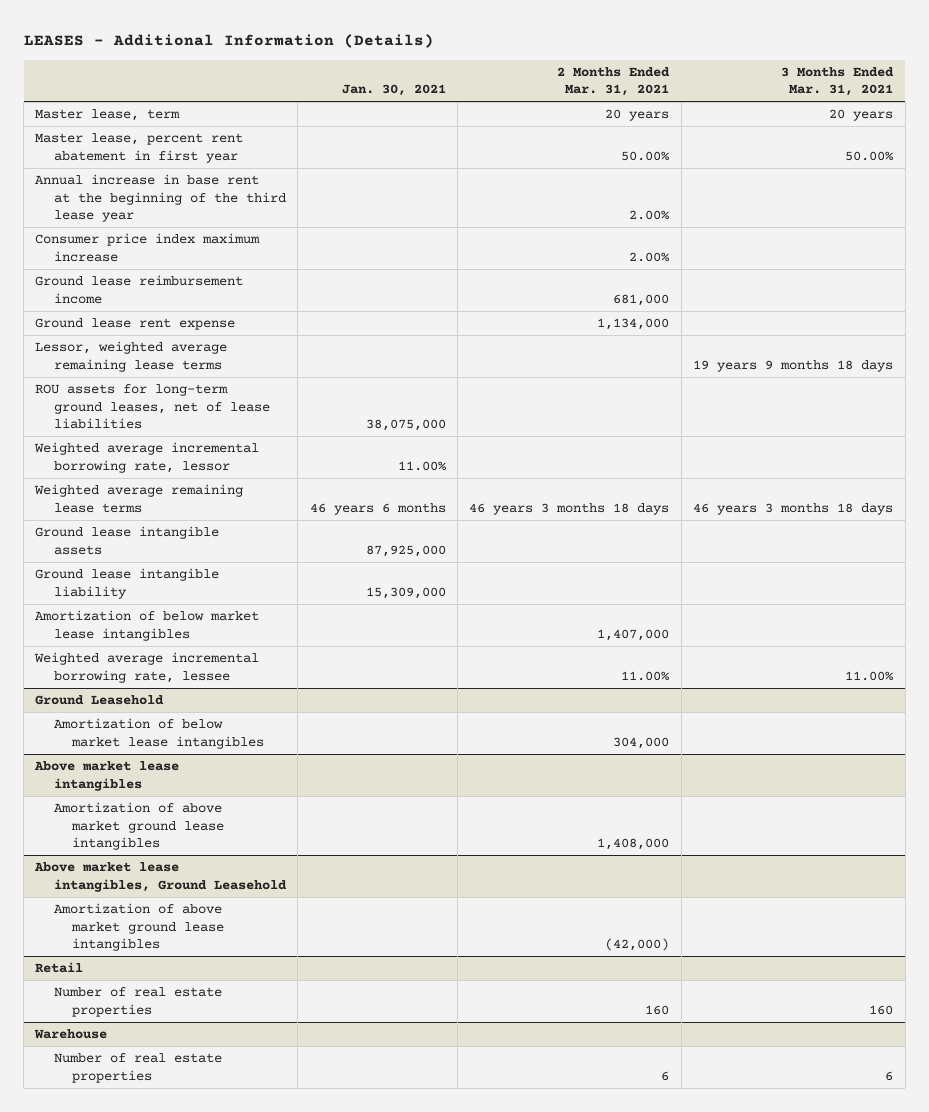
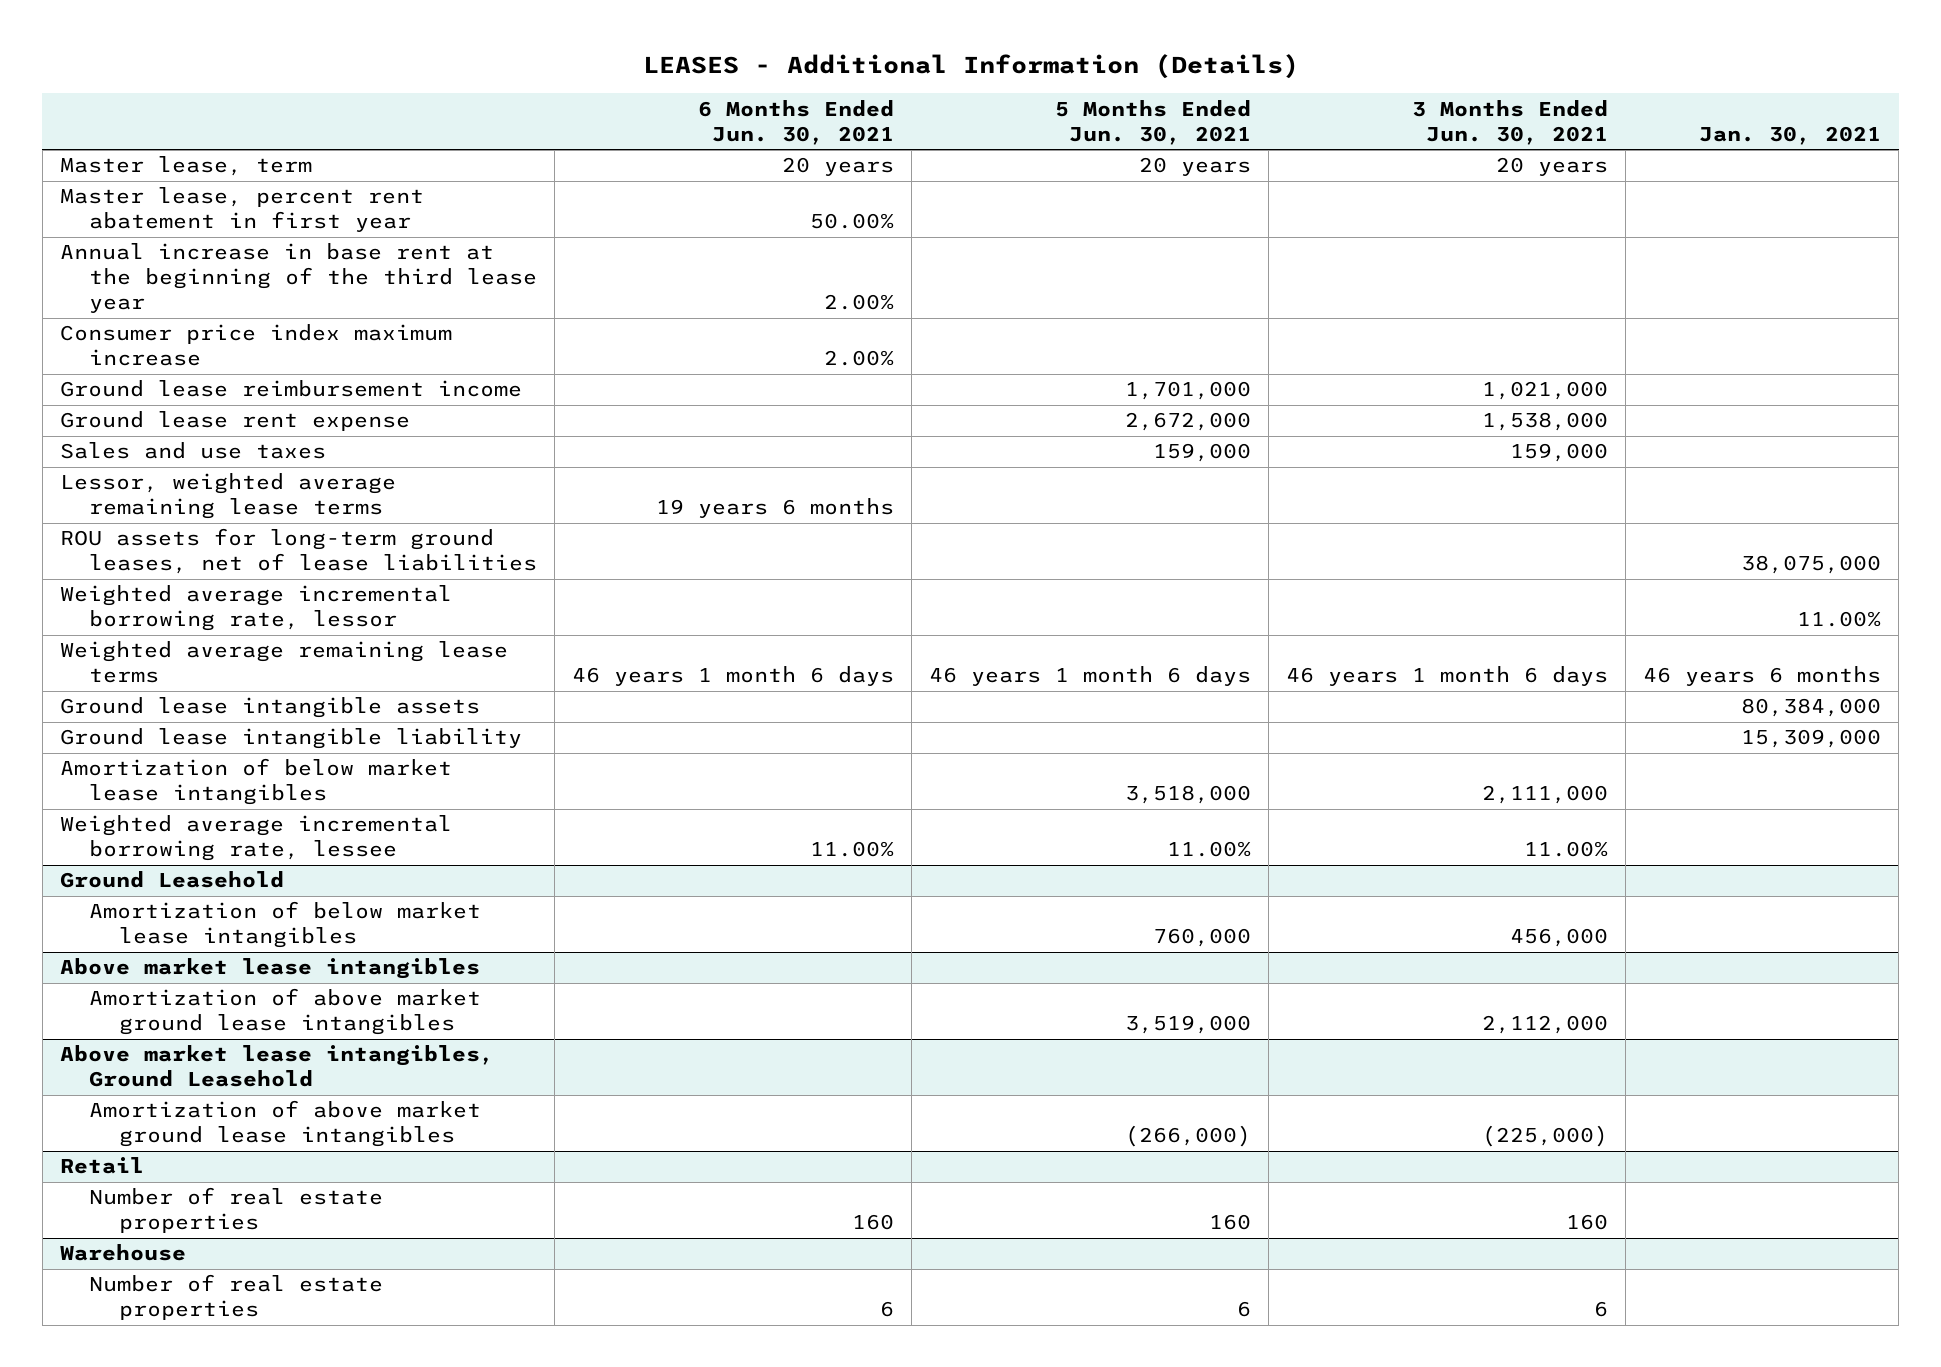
- | Jan. 30, 2021 | 2 Months Ended Mar. 31, 2021 | 3 Months Ended Mar. 31, 2021
+ | 6 Months Ended Jun. 30, 2021 | 5 Months Ended Jun. 30, 2021 | 3 Months Ended Jun. 30, 2021 | Jan. 30, 2021
+ Sales and use taxes | | 159,000 | 159,000 |
- Ground lease intangible assets | 87,925,000 | |
+ Ground lease intangible assets | | | | 80,384,000

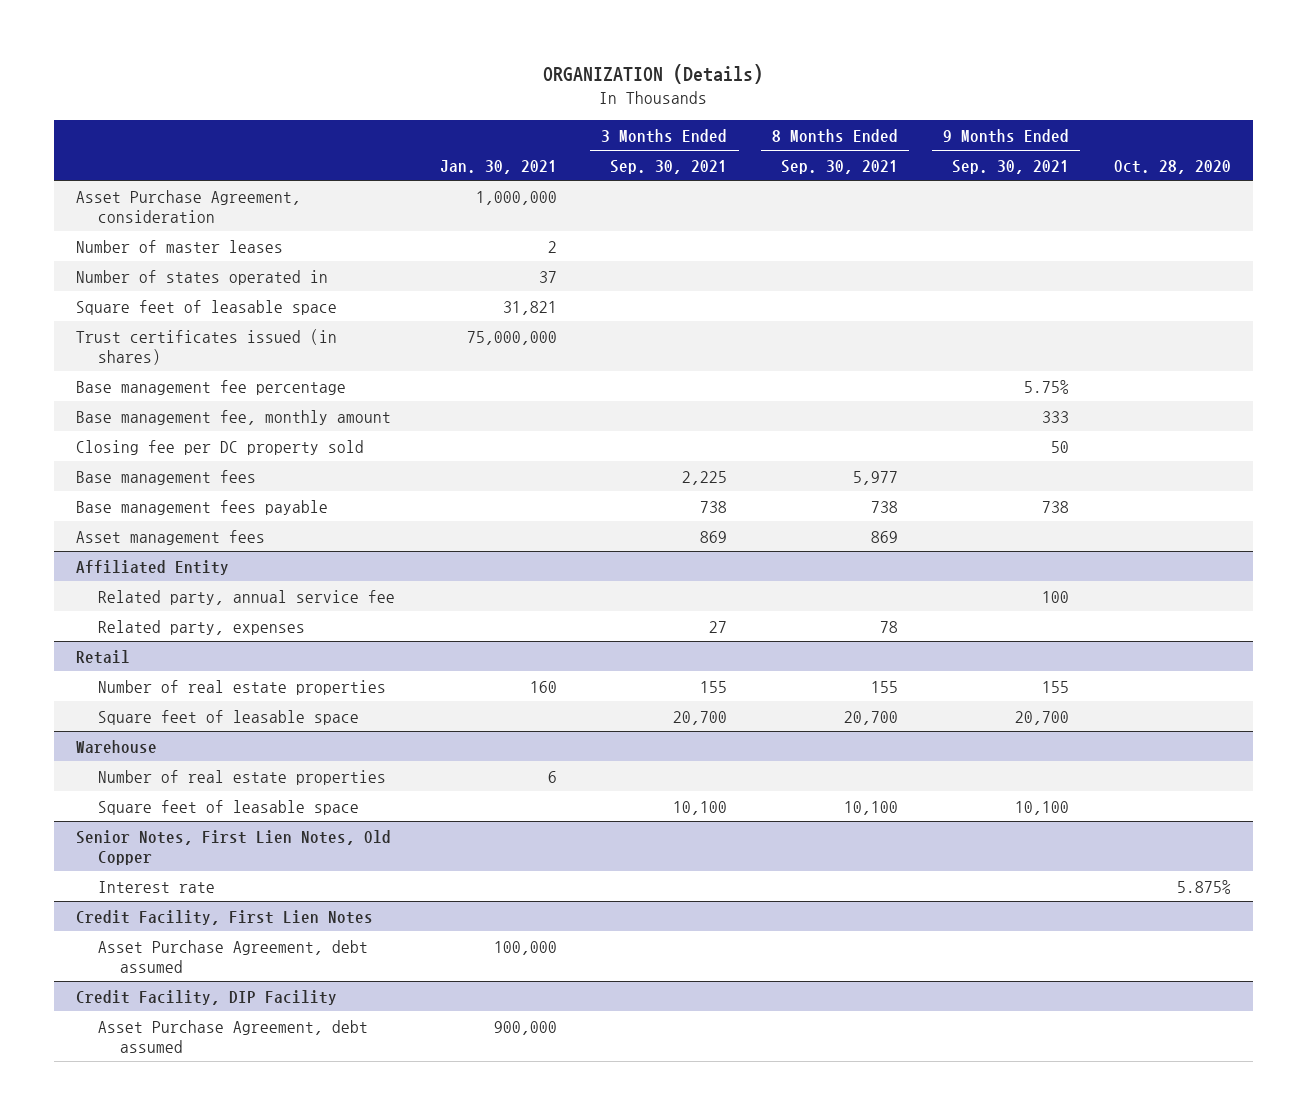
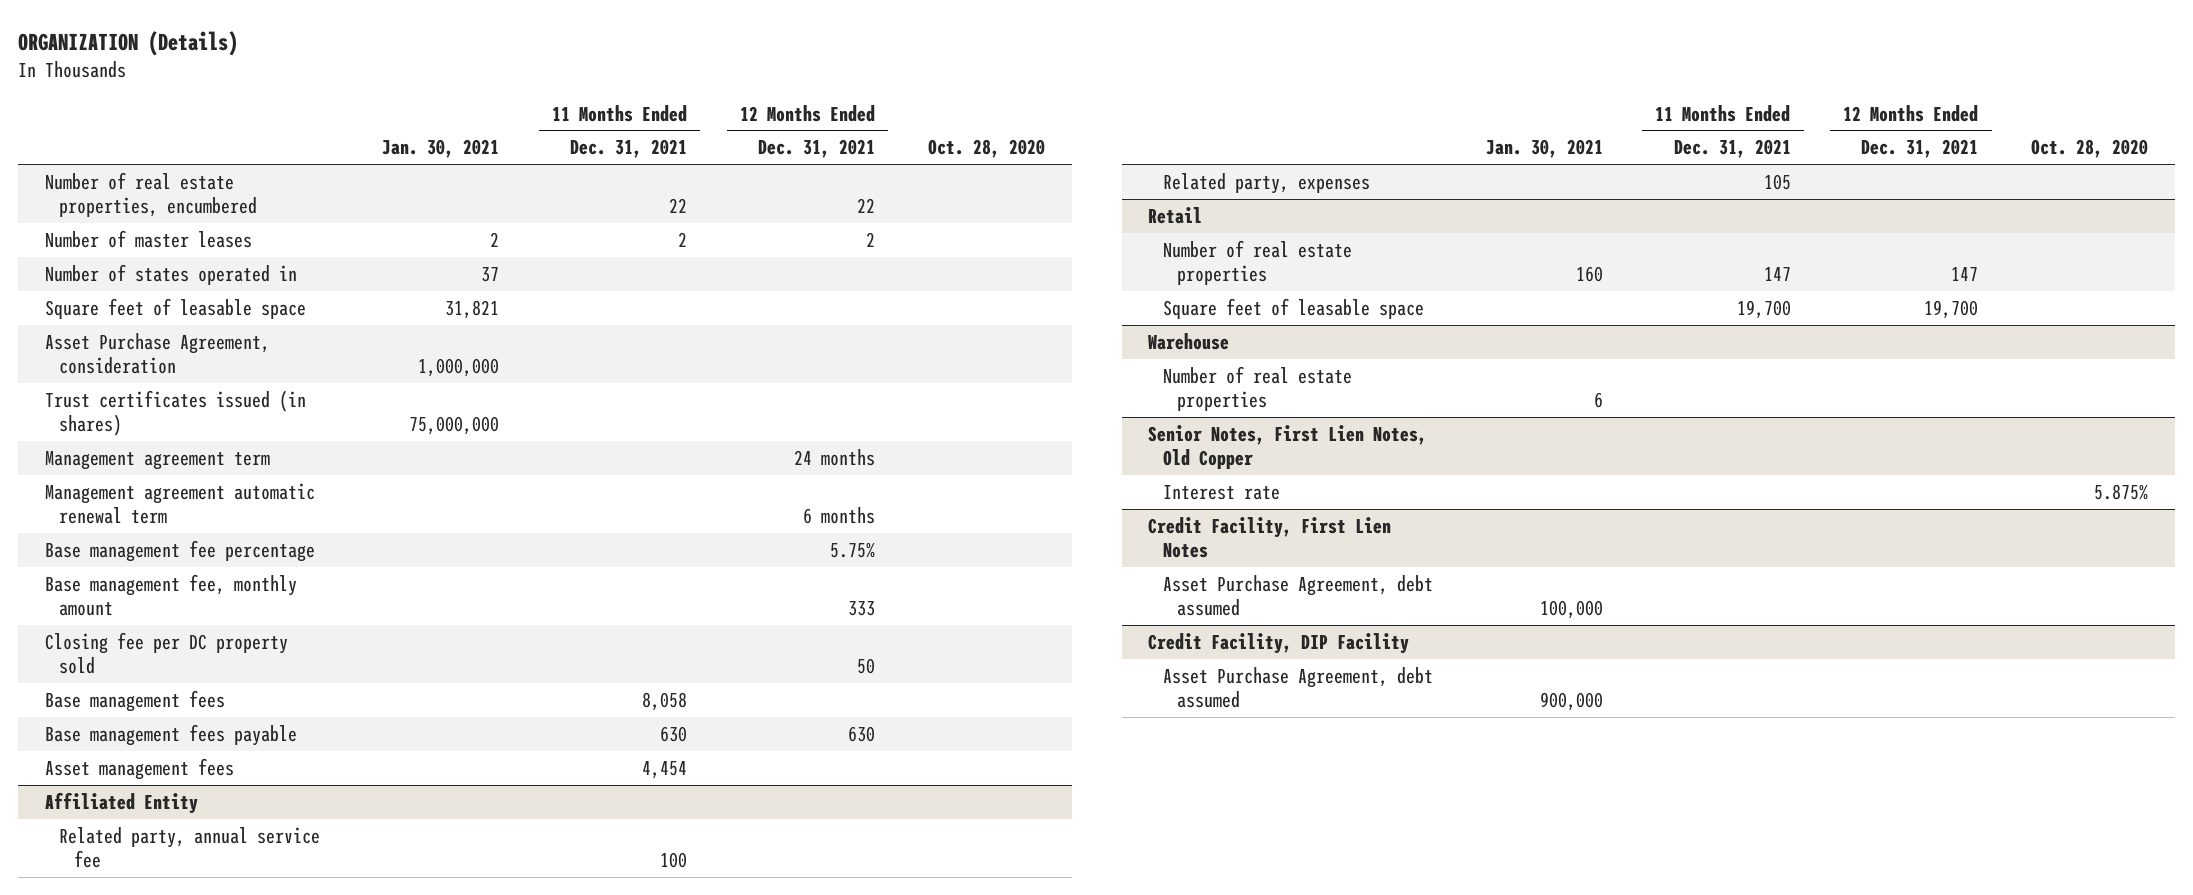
- | Jan. 30, 2021 | 3 Months Ended Sep. 30, 2021 | 8 Months Ended Sep. 30, 2021 | 9 Months Ended Sep. 30, 2021 | Oct. 28, 2020
+ | Jan. 30, 2021 | 11 Months Ended Dec. 31, 2021 | 12 Months Ended Dec. 31, 2021 | Oct. 28, 2020
+ Number of real estate properties, encumbered | | 22 | 22 |
moved down: Asset Purchase Agreement, consideration | 1,000,000 | | |
+ Management agreement term | | | 24 months |
+ Management agreement automatic renewal term | | | 6 months |
@ Warehouse
- Square feet of leasable space | | 10,100 | 10,100 | 10,100 |

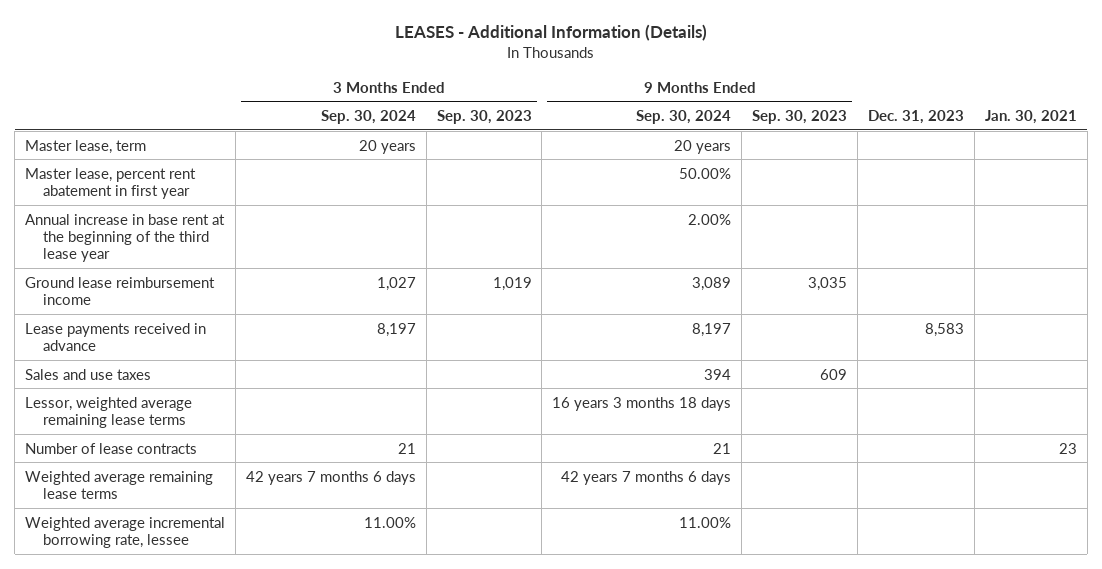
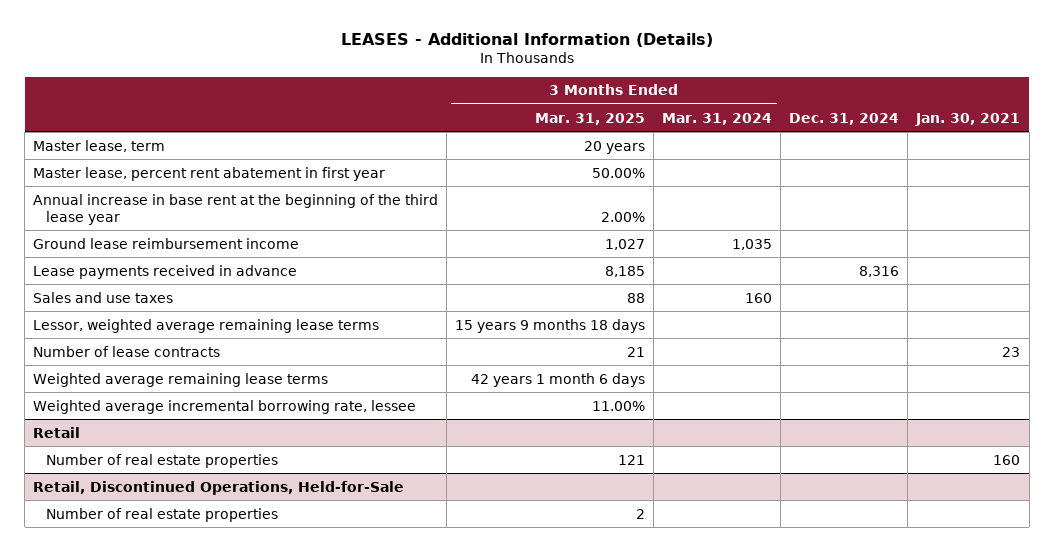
- | 3 Months Ended Sep. 30, 2024 | 3 Months Ended Sep. 30, 2023 | 9 Months Ended Sep. 30, 2024 | 9 Months Ended Sep. 30, 2023 | Dec. 31, 2023 | Jan. 30, 2021
+ | 3 Months Ended Mar. 31, 2025 | 3 Months Ended Mar. 31, 2024 | Dec. 31, 2024 | Jan. 30, 2021
+ Retail
+ Number of real estate properties | 121 | | | 160
+ Retail, Discontinued Operations, Held-for-Sale
+ Number of real estate properties | 2 | | |

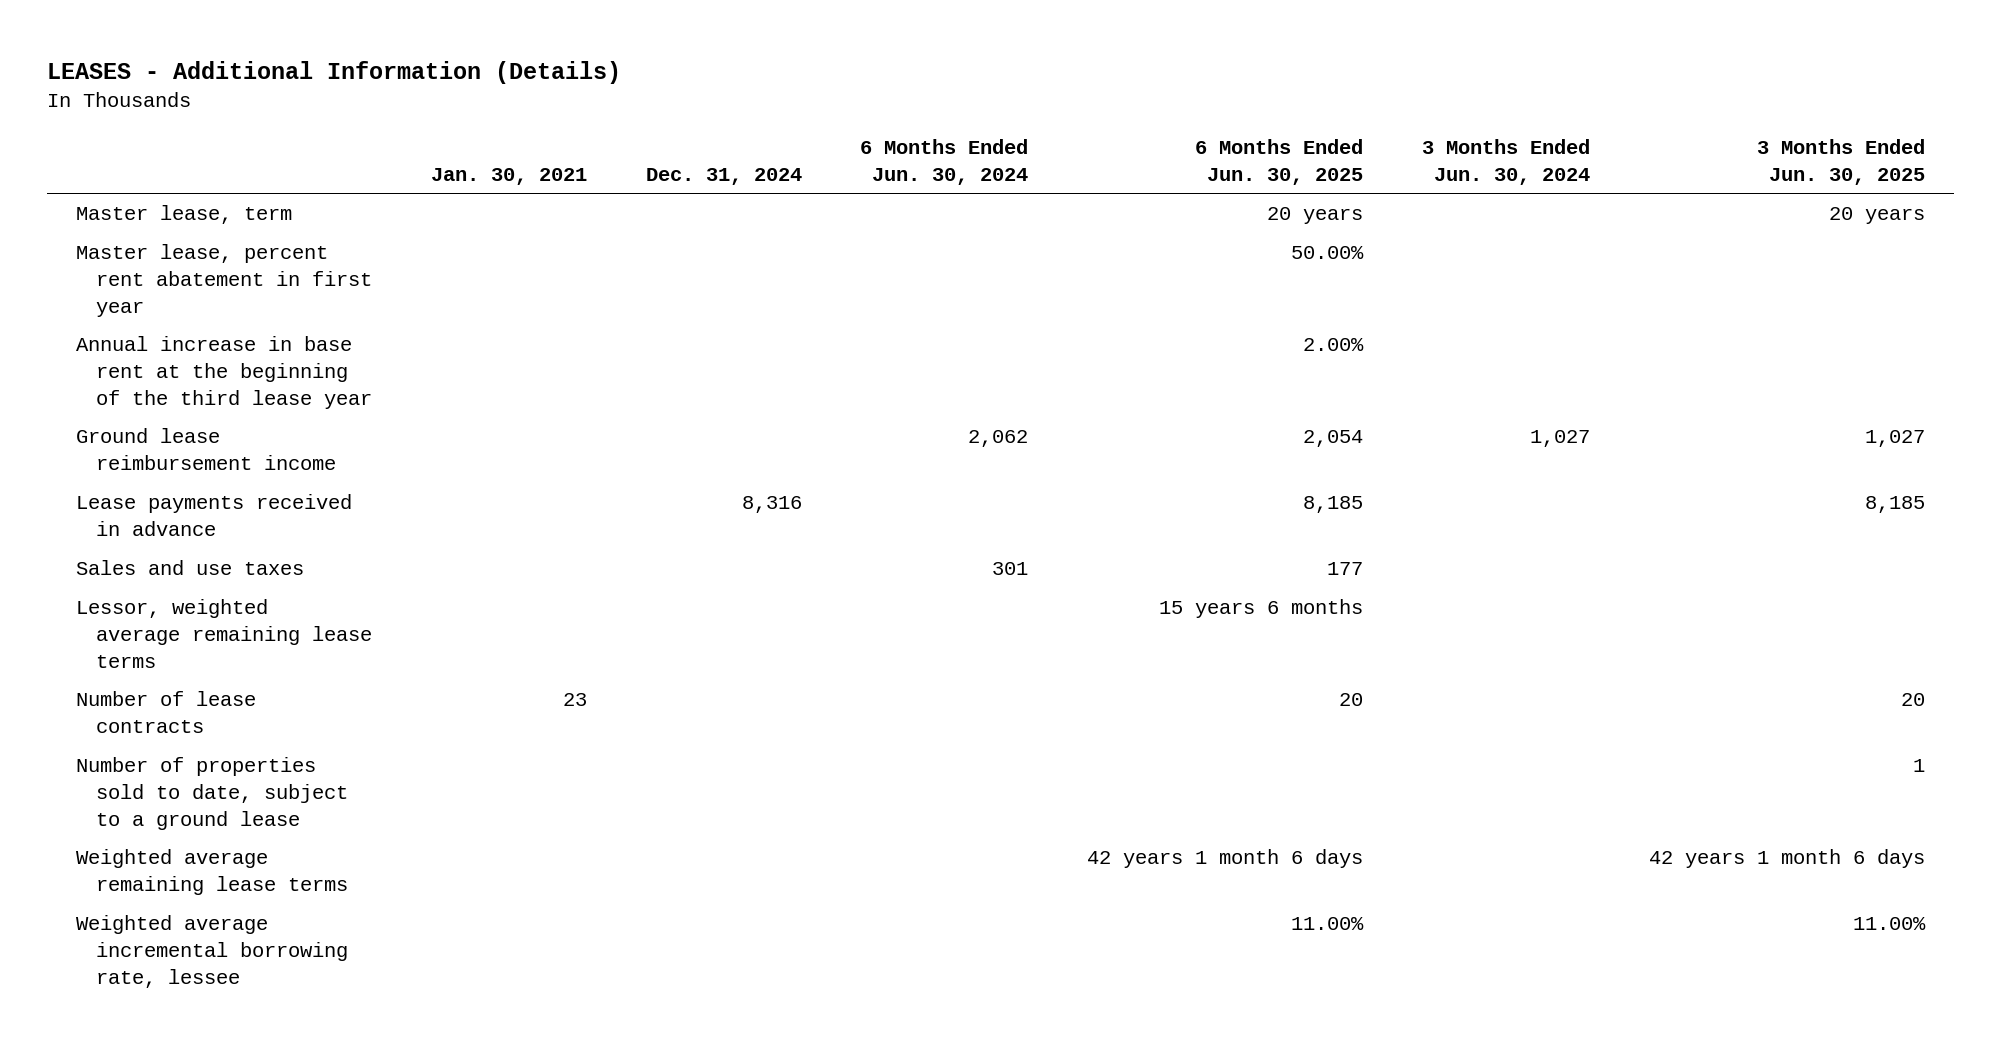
- | 3 Months Ended Mar. 31, 2025 | 3 Months Ended Mar. 31, 2024 | Dec. 31, 2024 | Jan. 30, 2021
+ | Jan. 30, 2021 | Dec. 31, 2024 | 6 Months Ended Jun. 30, 2024 | 6 Months Ended Jun. 30, 2025 | 3 Months Ended Jun. 30, 2024 | 3 Months Ended Jun. 30, 2025
+ Number of properties sold to date, subject to a ground lease | | | | | | 1
- Retail
- Number of real estate properties | 121 | | | 160
- Retail, Discontinued Operations, Held-for-Sale
- Number of real estate properties | 2 | | |

